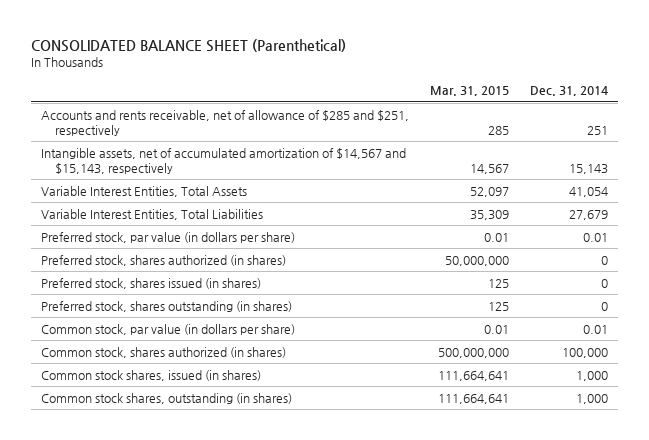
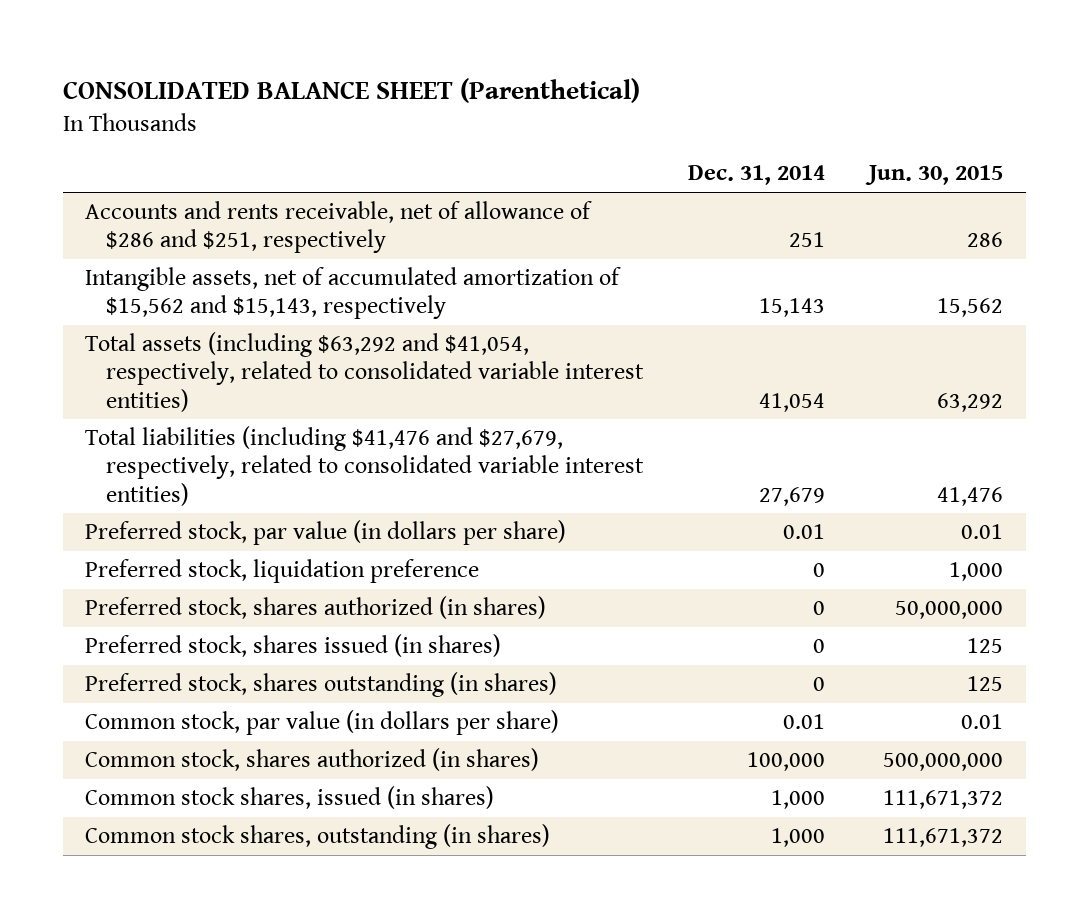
- | Mar. 31, 2015 | Dec. 31, 2014
+ | Dec. 31, 2014 | Jun. 30, 2015
- Accounts and rents receivable, net of allowance of $285 and $251, respectively | 285 | 251
- Intangible assets, net of accumulated amortization of $14,567 and $15,143, respectively | 14,567 | 15,143
- Variable Interest Entities, Total Assets | 52,097 | 41,054
- Variable Interest Entities, Total Liabilities | 35,309 | 27,679
+ Accounts and rents receivable, net of allowance of $286 and $251, respectively | 251 | 286
+ Intangible assets, net of accumulated amortization of $15,562 and $15,143, respectively | 15,143 | 15,562
+ Total assets (including $63,292 and $41,054, respectively, related to consolidated variable interest entities) | 41,054 | 63,292
+ Total liabilities (including $41,476 and $27,679, respectively, related to consolidated variable interest entities) | 27,679 | 41,476
+ Preferred stock, liquidation preference | 0 | 1,000

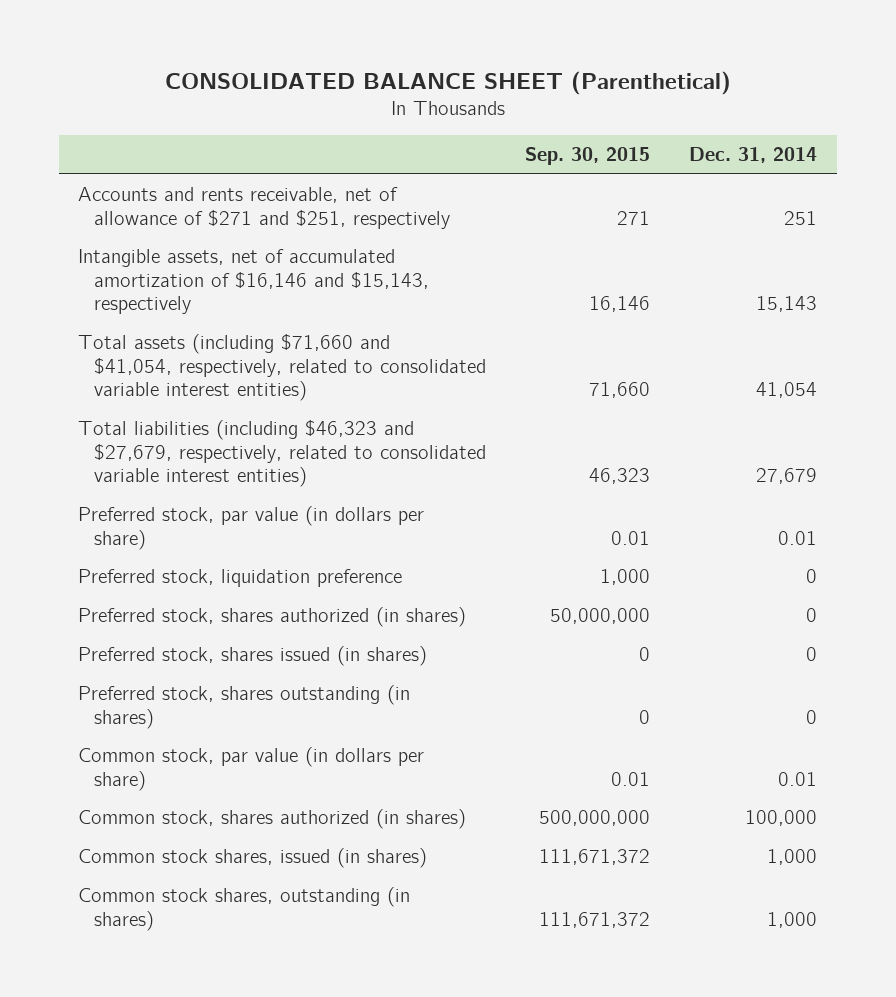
- | Dec. 31, 2014 | Jun. 30, 2015
+ | Sep. 30, 2015 | Dec. 31, 2014
- Accounts and rents receivable, net of allowance of $286 and $251, respectively | 251 | 286
- Intangible assets, net of accumulated amortization of $15,562 and $15,143, respectively | 15,143 | 15,562
- Total assets (including $63,292 and $41,054, respectively, related to consolidated variable interest entities) | 41,054 | 63,292
- Total liabilities (including $41,476 and $27,679, respectively, related to consolidated variable interest entities) | 27,679 | 41,476
+ Accounts and rents receivable, net of allowance of $271 and $251, respectively | 271 | 251
+ Intangible assets, net of accumulated amortization of $16,146 and $15,143, respectively | 16,146 | 15,143
+ Total assets (including $71,660 and $41,054, respectively, related to consolidated variable interest entities) | 71,660 | 41,054
+ Total liabilities (including $46,323 and $27,679, respectively, related to consolidated variable interest entities) | 46,323 | 27,679

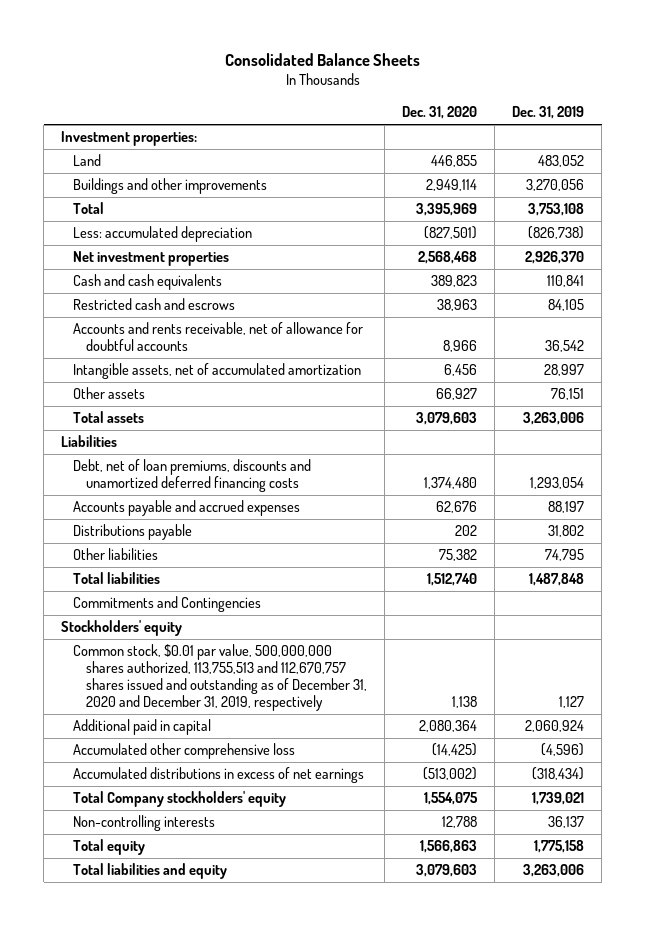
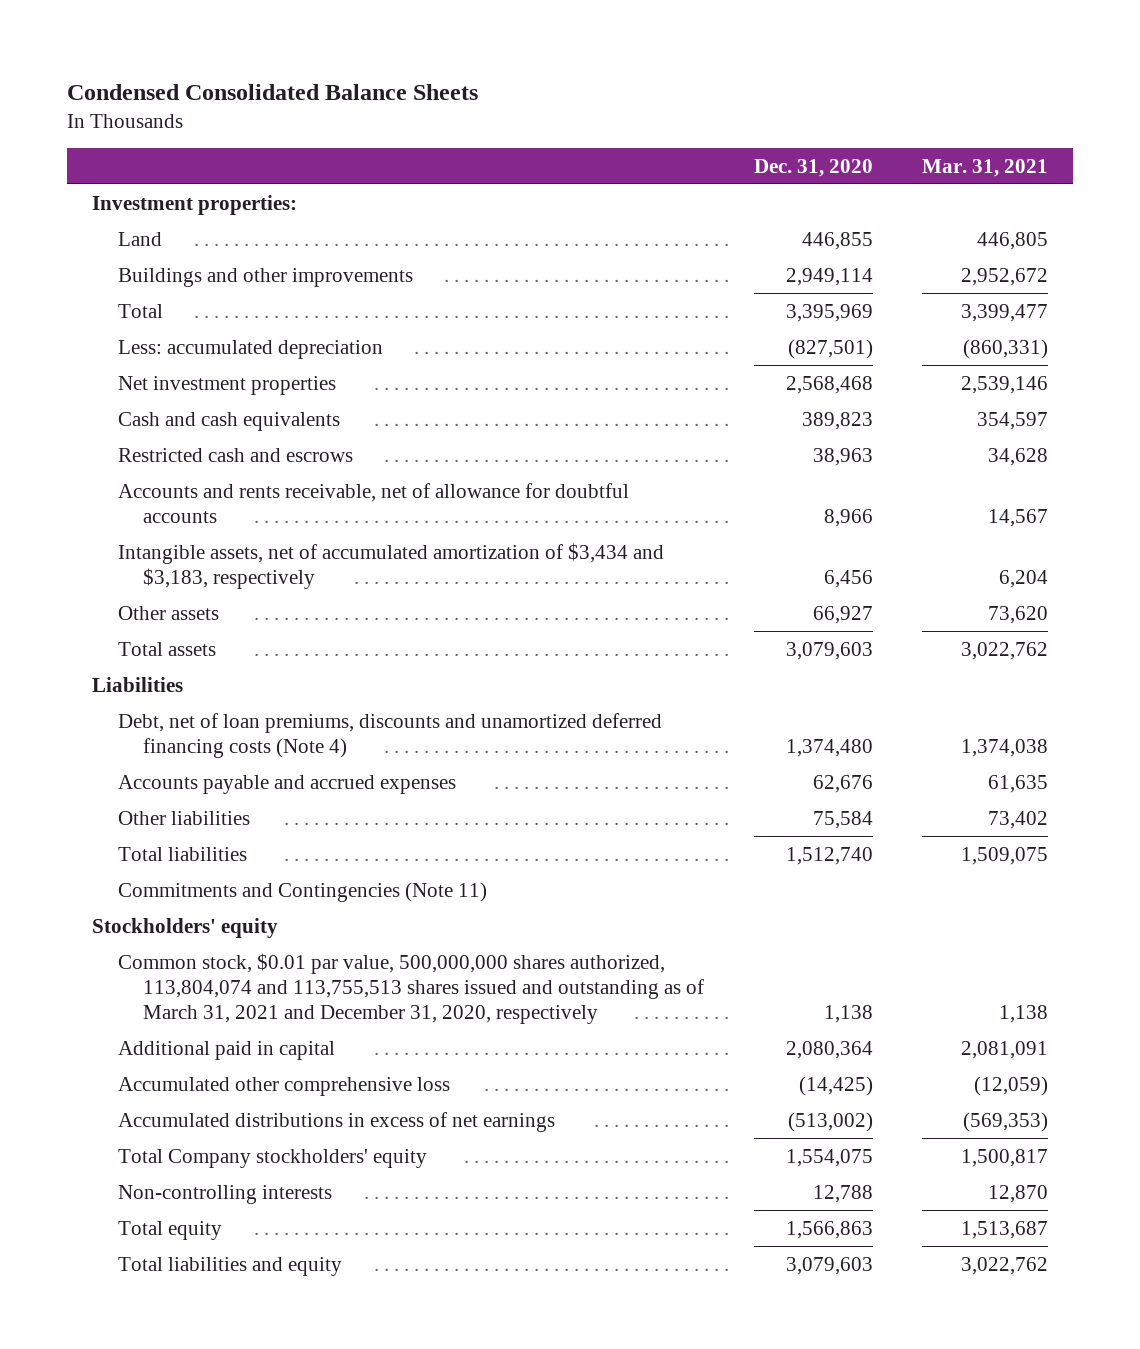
- Consolidated Balance Sheets
+ Condensed Consolidated Balance Sheets
- | Dec. 31, 2020 | Dec. 31, 2019
+ | Dec. 31, 2020 | Mar. 31, 2021
- Intangible assets, net of accumulated amortization | 6,456 | 28,997
+ Intangible assets, net of accumulated amortization of $3,434 and $3,183, respectively | 6,456 | 6,204
- Debt, net of loan premiums, discounts and unamortized deferred financing costs | 1,374,480 | 1,293,054
+ Debt, net of loan premiums, discounts and unamortized deferred financing costs (Note 4) | 1,374,480 | 1,374,038
- Distributions payable | 202 | 31,802
- Other liabilities | 75,382 | 74,795
+ Other liabilities | 75,584 | 73,402
- Commitments and Contingencies
+ Commitments and Contingencies (Note 11)
- Common stock, $0.01 par value, 500,000,000 shares authorized, 113,755,513 and 112,670,757 shares issued and outstanding as of December 31, 2020 and December 31, 2019, respectively | 1,138 | 1,127
+ Common stock, $0.01 par value, 500,000,000 shares authorized, 113,804,074 and 113,755,513 shares issued and outstanding as of March 31, 2021 and December 31, 2020, respectively | 1,138 | 1,138

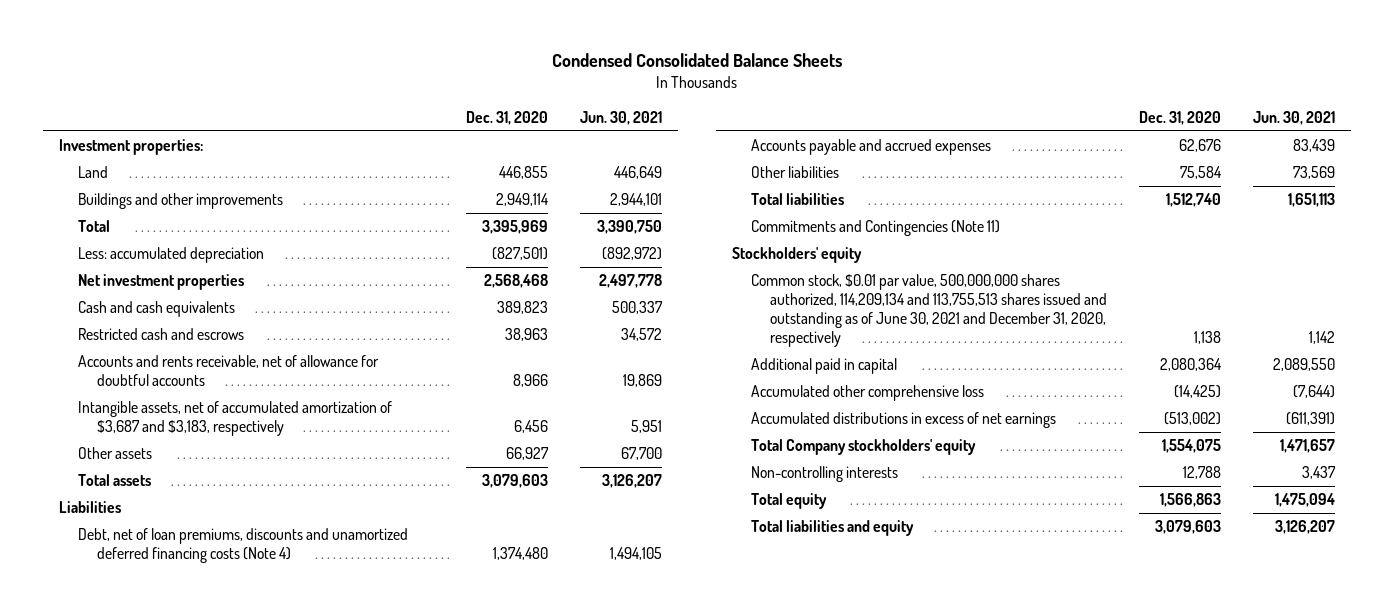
- | Dec. 31, 2020 | Mar. 31, 2021
+ | Dec. 31, 2020 | Jun. 30, 2021
- Intangible assets, net of accumulated amortization of $3,434 and $3,183, respectively | 6,456 | 6,204
+ Intangible assets, net of accumulated amortization of $3,687 and $3,183, respectively | 6,456 | 5,951
- Common stock, $0.01 par value, 500,000,000 shares authorized, 113,804,074 and 113,755,513 shares issued and outstanding as of March 31, 2021 and December 31, 2020, respectively | 1,138 | 1,138
+ Common stock, $0.01 par value, 500,000,000 shares authorized, 114,209,134 and 113,755,513 shares issued and outstanding as of June 30, 2021 and December 31, 2020, respectively | 1,138 | 1,142

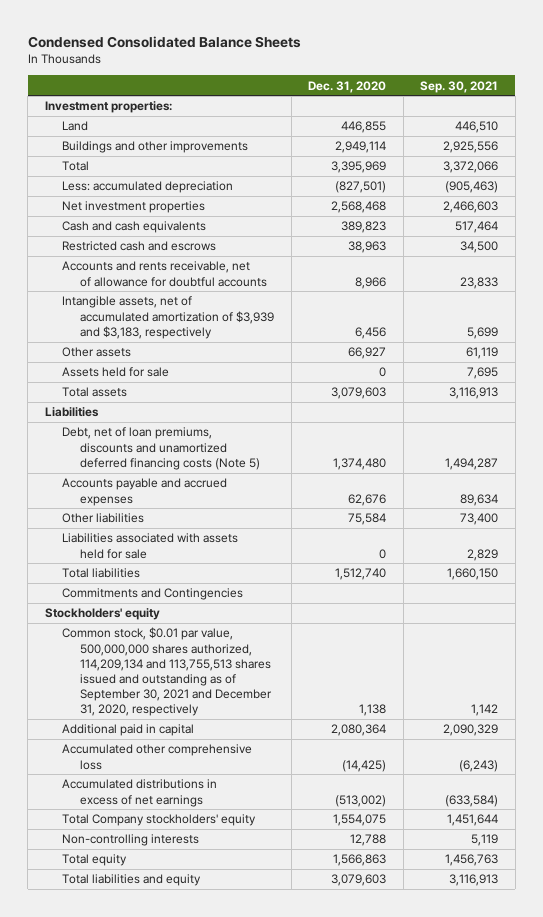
- | Dec. 31, 2020 | Jun. 30, 2021
+ | Dec. 31, 2020 | Sep. 30, 2021
- Intangible assets, net of accumulated amortization of $3,687 and $3,183, respectively | 6,456 | 5,951
+ Intangible assets, net of accumulated amortization of $3,939 and $3,183, respectively | 6,456 | 5,699
+ Assets held for sale | 0 | 7,695
- Debt, net of loan premiums, discounts and unamortized deferred financing costs (Note 4) | 1,374,480 | 1,494,105
+ Debt, net of loan premiums, discounts and unamortized deferred financing costs (Note 5) | 1,374,480 | 1,494,287
+ Liabilities associated with assets held for sale | 0 | 2,829
- Commitments and Contingencies (Note 11)
+ Commitments and Contingencies
- Common stock, $0.01 par value, 500,000,000 shares authorized, 114,209,134 and 113,755,513 shares issued and outstanding as of June 30, 2021 and December 31, 2020, respectively | 1,138 | 1,142
+ Common stock, $0.01 par value, 500,000,000 shares authorized, 114,209,134 and 113,755,513 shares issued and outstanding as of September 30, 2021 and December 31, 2020, respectively | 1,138 | 1,142

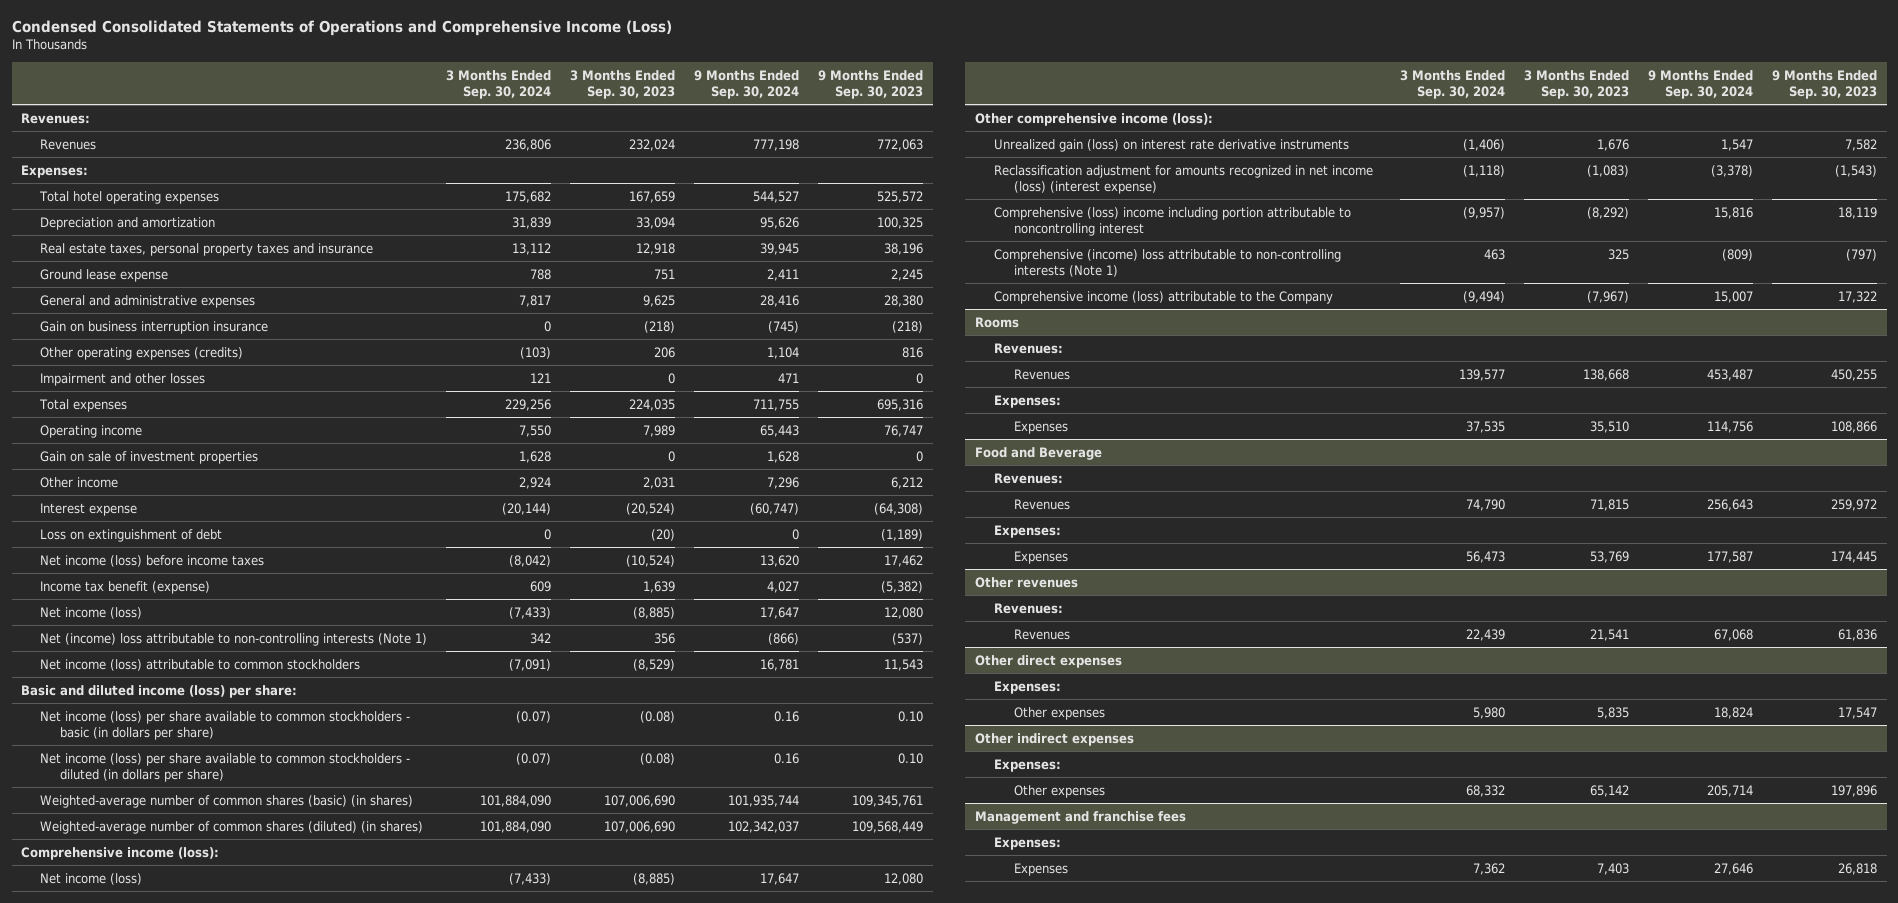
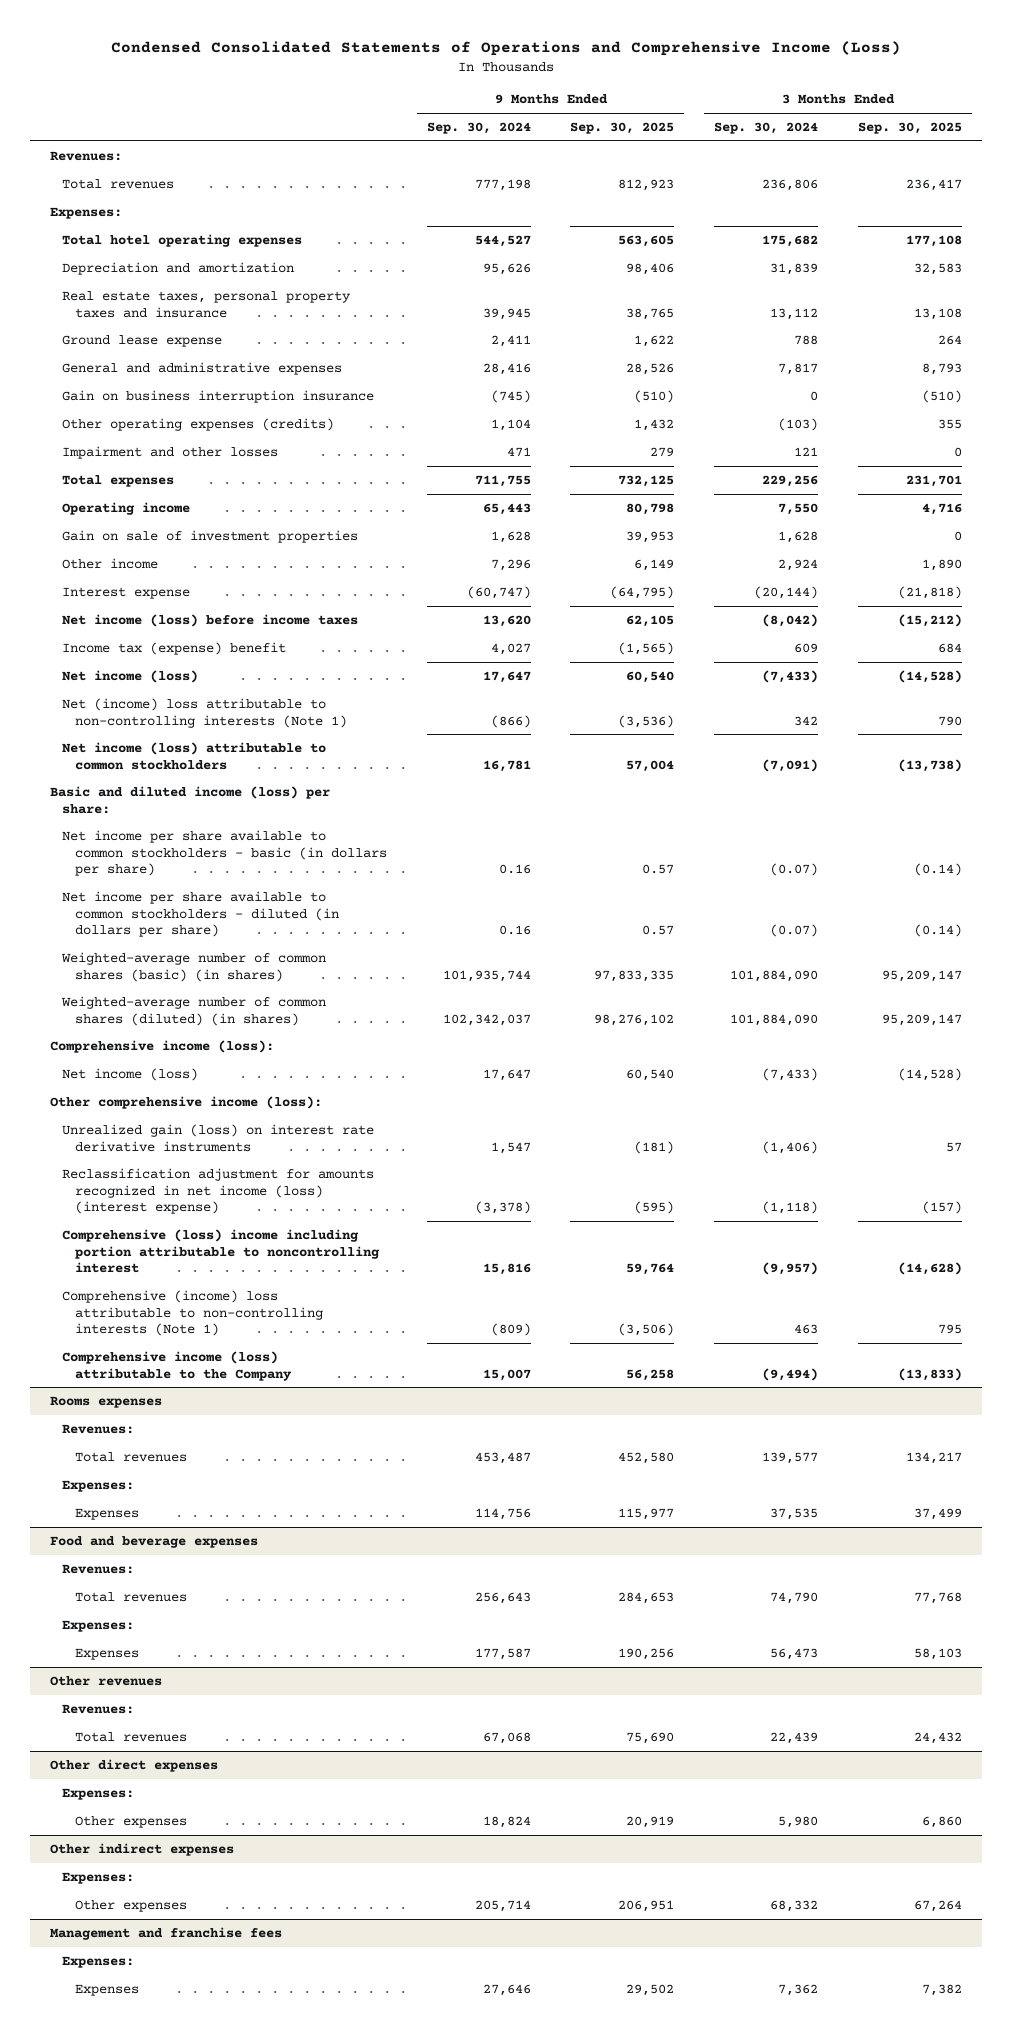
- | 3 Months Ended Sep. 30, 2024 | 3 Months Ended Sep. 30, 2023 | 9 Months Ended Sep. 30, 2024 | 9 Months Ended Sep. 30, 2023
+ | 9 Months Ended Sep. 30, 2024 | 9 Months Ended Sep. 30, 2025 | 3 Months Ended Sep. 30, 2024 | 3 Months Ended Sep. 30, 2025
- Revenues | 236,806 | 232,024 | 777,198 | 772,063
+ Total revenues | 777,198 | 812,923 | 236,806 | 236,417
- Loss on extinguishment of debt | 0 | (20) | 0 | (1,189)
- Income tax benefit (expense) | 609 | 1,639 | 4,027 | (5,382)
+ Income tax (expense) benefit | 4,027 | (1,565) | 609 | 684
- Net income (loss) per share available to common stockholders - basic (in dollars per share) | (0.07) | (0.08) | 0.16 | 0.10
- Net income (loss) per share available to common stockholders - diluted (in dollars per share) | (0.07) | (0.08) | 0.16 | 0.10
+ Net income per share available to common stockholders - basic (in dollars per share) | 0.16 | 0.57 | (0.07) | (0.14)
+ Net income per share available to common stockholders - diluted (in dollars per share) | 0.16 | 0.57 | (0.07) | (0.14)
- Rooms
+ Rooms expenses
- Revenues | 139,577 | 138,668 | 453,487 | 450,255
+ Total revenues | 453,487 | 452,580 | 139,577 | 134,217
- Food and Beverage
+ Food and beverage expenses
- Revenues | 74,790 | 71,815 | 256,643 | 259,972
+ Total revenues | 256,643 | 284,653 | 74,790 | 77,768
@ Other revenues
- Revenues | 22,439 | 21,541 | 67,068 | 61,836
+ Total revenues | 67,068 | 75,690 | 22,439 | 24,432

